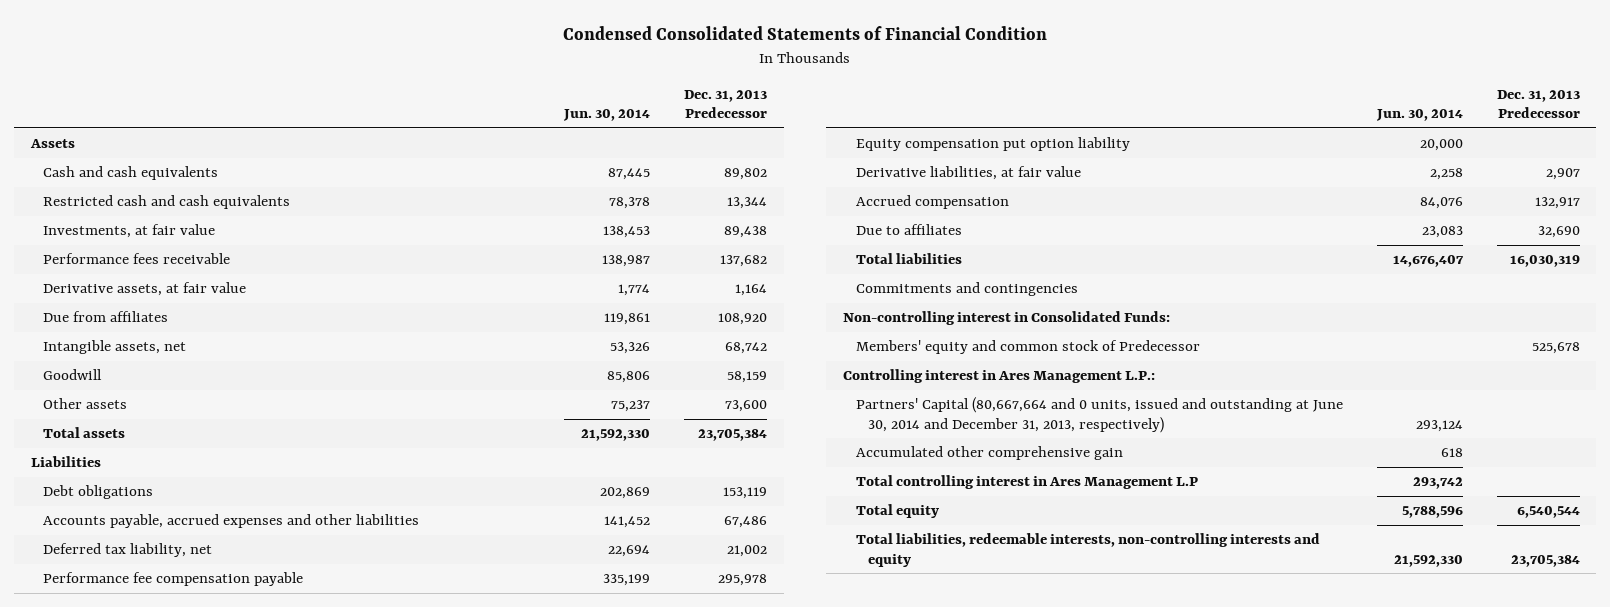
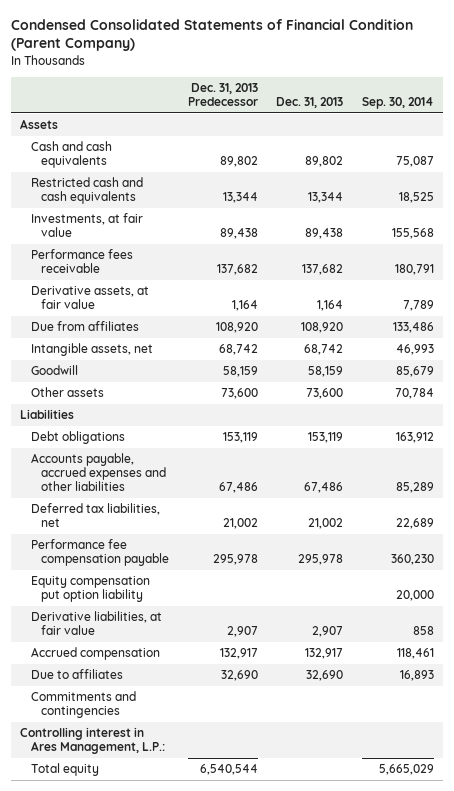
- Condensed Consolidated Statements of Financial Condition
+ Condensed Consolidated Statements of Financial Condition (Parent Company)
- | Jun. 30, 2014 | Dec. 31, 2013 Predecessor
+ | Dec. 31, 2013 Predecessor | Dec. 31, 2013 | Sep. 30, 2014
- Total assets | 21,592,330 | 23,705,384
- Deferred tax liability, net | 22,694 | 21,002
+ Deferred tax liabilities, net | 21,002 | 21,002 | 22,689
- Total liabilities | 14,676,407 | 16,030,319
- Non-controlling interest in Consolidated Funds:
- Members' equity and common stock of Predecessor | | 525,678
- Controlling interest in Ares Management L.P.:
- Partners' Capital (80,667,664 and 0 units, issued and outstanding at June 30, 2014 and December 31, 2013, respectively) | 293,124 |
- Accumulated other comprehensive gain | 618 |
- Total controlling interest in Ares Management L.P | 293,742 |
+ Controlling interest in Ares Management, L.P.:
- Total liabilities, redeemable interests, non-controlling interests and equity | 21,592,330 | 23,705,384

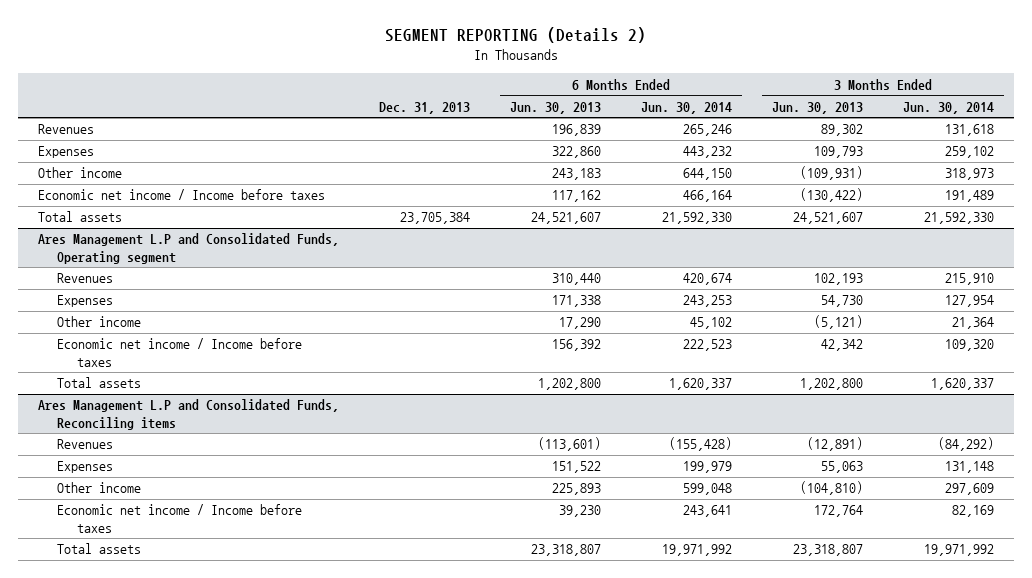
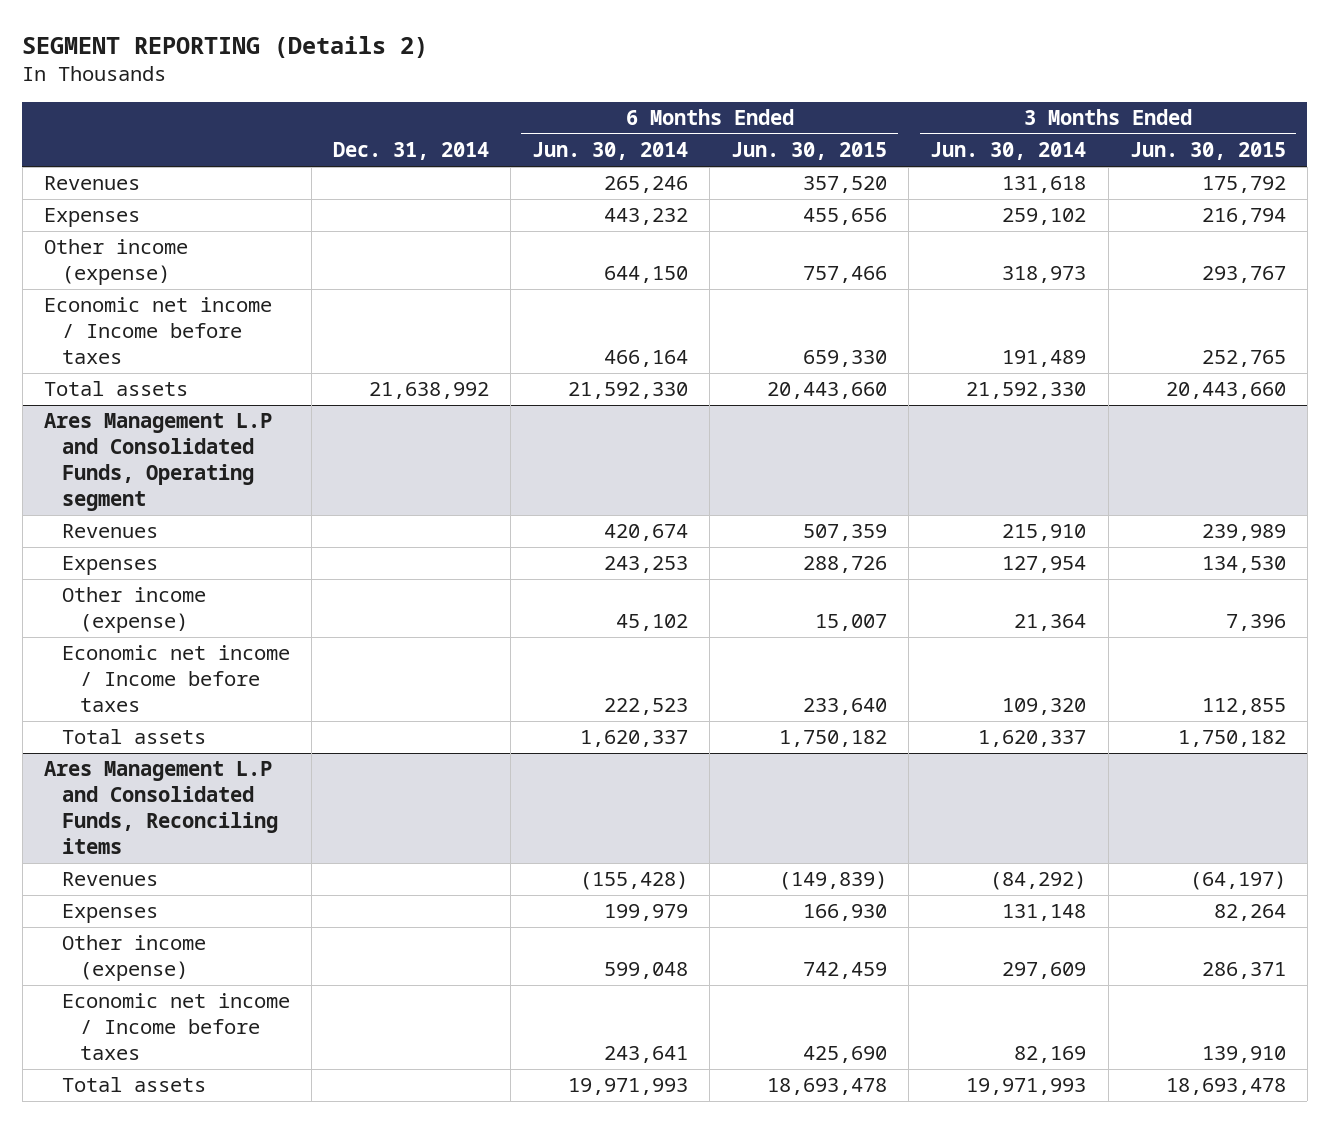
- | Dec. 31, 2013 | 6 Months Ended Jun. 30, 2013 | 6 Months Ended Jun. 30, 2014 | 3 Months Ended Jun. 30, 2013 | 3 Months Ended Jun. 30, 2014
+ | Dec. 31, 2014 | 6 Months Ended Jun. 30, 2014 | 6 Months Ended Jun. 30, 2015 | 3 Months Ended Jun. 30, 2014 | 3 Months Ended Jun. 30, 2015
- Other income | | 243,183 | 644,150 | (109,931) | 318,973
+ Other income (expense) | | 644,150 | 757,466 | 318,973 | 293,767
@ Ares Management L.P and Consolidated Funds, Operating segment
- Other income | | 17,290 | 45,102 | (5,121) | 21,364
+ Other income (expense) | | 45,102 | 15,007 | 21,364 | 7,396
@ Ares Management L.P and Consolidated Funds, Reconciling items
- Other income | | 225,893 | 599,048 | (104,810) | 297,609
+ Other income (expense) | | 599,048 | 742,459 | 297,609 | 286,371
- Total assets | | 23,318,807 | 19,971,992 | 23,318,807 | 19,971,992
+ Total assets | | 19,971,993 | 18,693,478 | 19,971,993 | 18,693,478

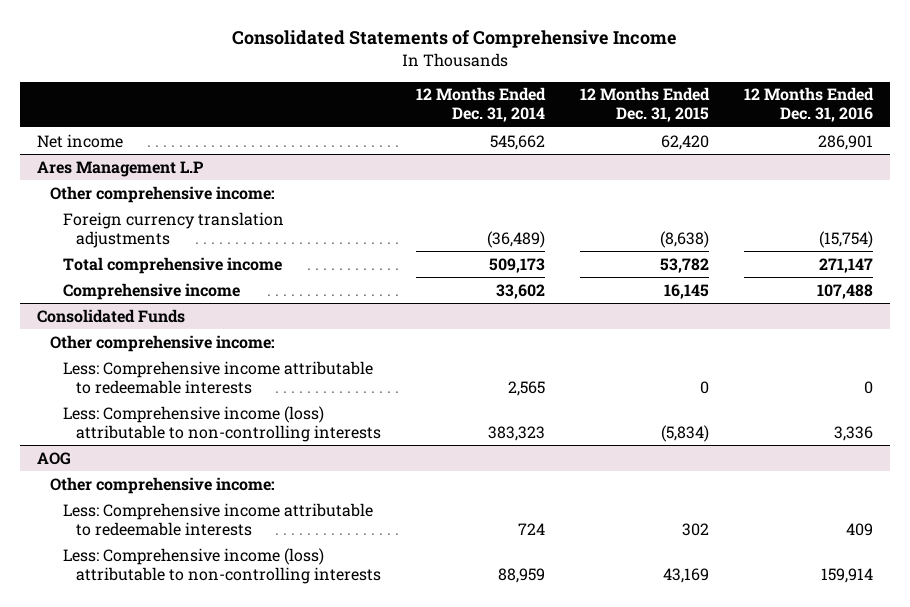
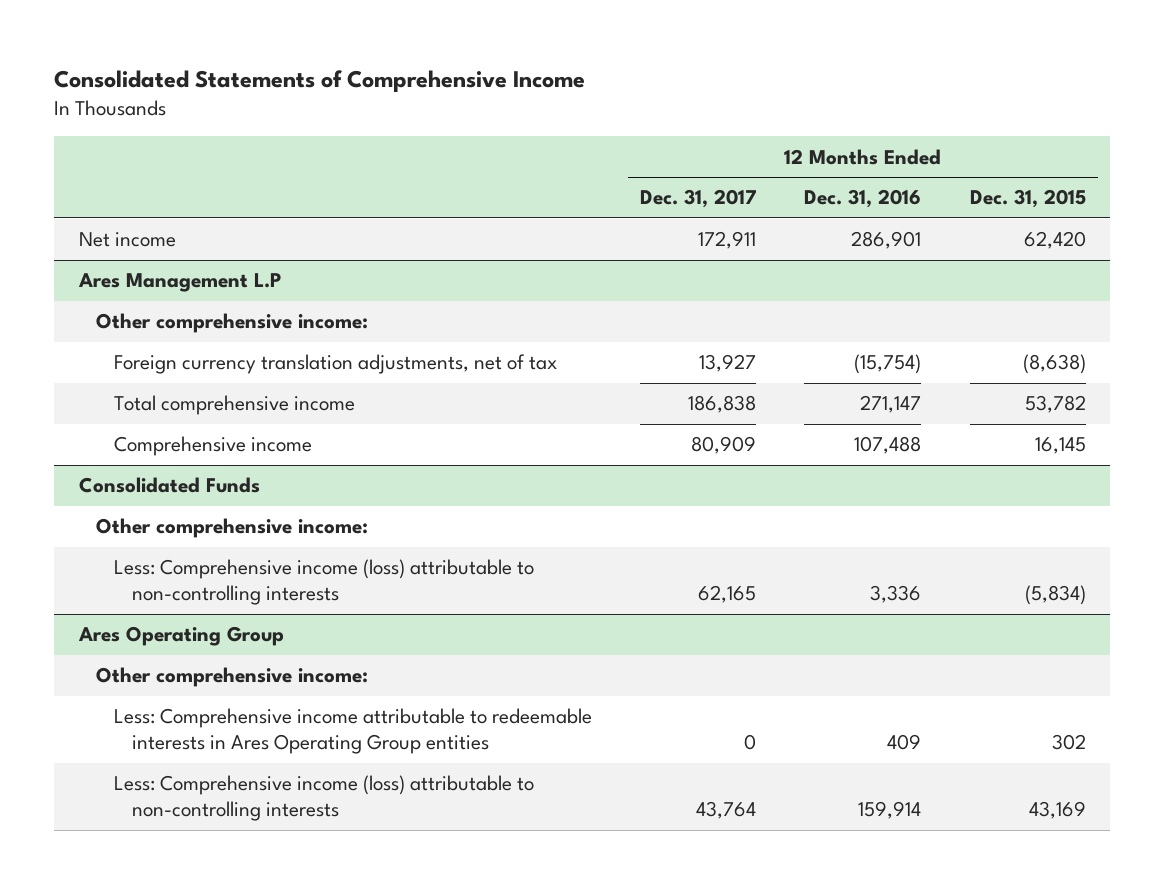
- | 12 Months Ended Dec. 31, 2014 | 12 Months Ended Dec. 31, 2015 | 12 Months Ended Dec. 31, 2016
+ | 12 Months Ended Dec. 31, 2017 | 12 Months Ended Dec. 31, 2016 | 12 Months Ended Dec. 31, 2015
@ Ares Management L.P
- Foreign currency translation adjustments | (36,489) | (8,638) | (15,754)
+ Foreign currency translation adjustments, net of tax | 13,927 | (15,754) | (8,638)
@ Consolidated Funds
- Less: Comprehensive income attributable to redeemable interests | 2,565 | 0 | 0
- AOG
+ Ares Operating Group
- Less: Comprehensive income attributable to redeemable interests | 724 | 302 | 409
+ Less: Comprehensive income attributable to redeemable interests in Ares Operating Group entities | 0 | 409 | 302

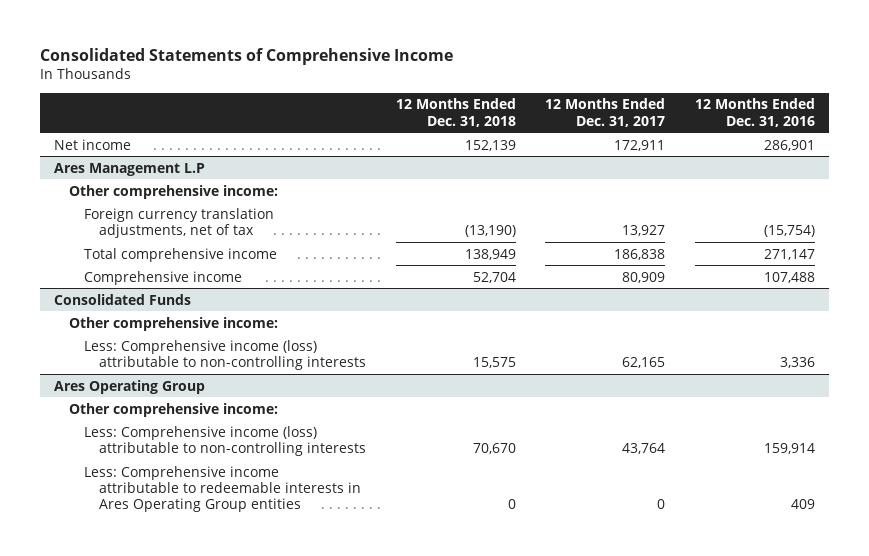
- | 12 Months Ended Dec. 31, 2017 | 12 Months Ended Dec. 31, 2016 | 12 Months Ended Dec. 31, 2015
+ | 12 Months Ended Dec. 31, 2018 | 12 Months Ended Dec. 31, 2017 | 12 Months Ended Dec. 31, 2016
@ Ares Operating Group
moved down: Less: Comprehensive income attributable to redeemable interests in Ares Operating Group entities | 0 | 0 | 409

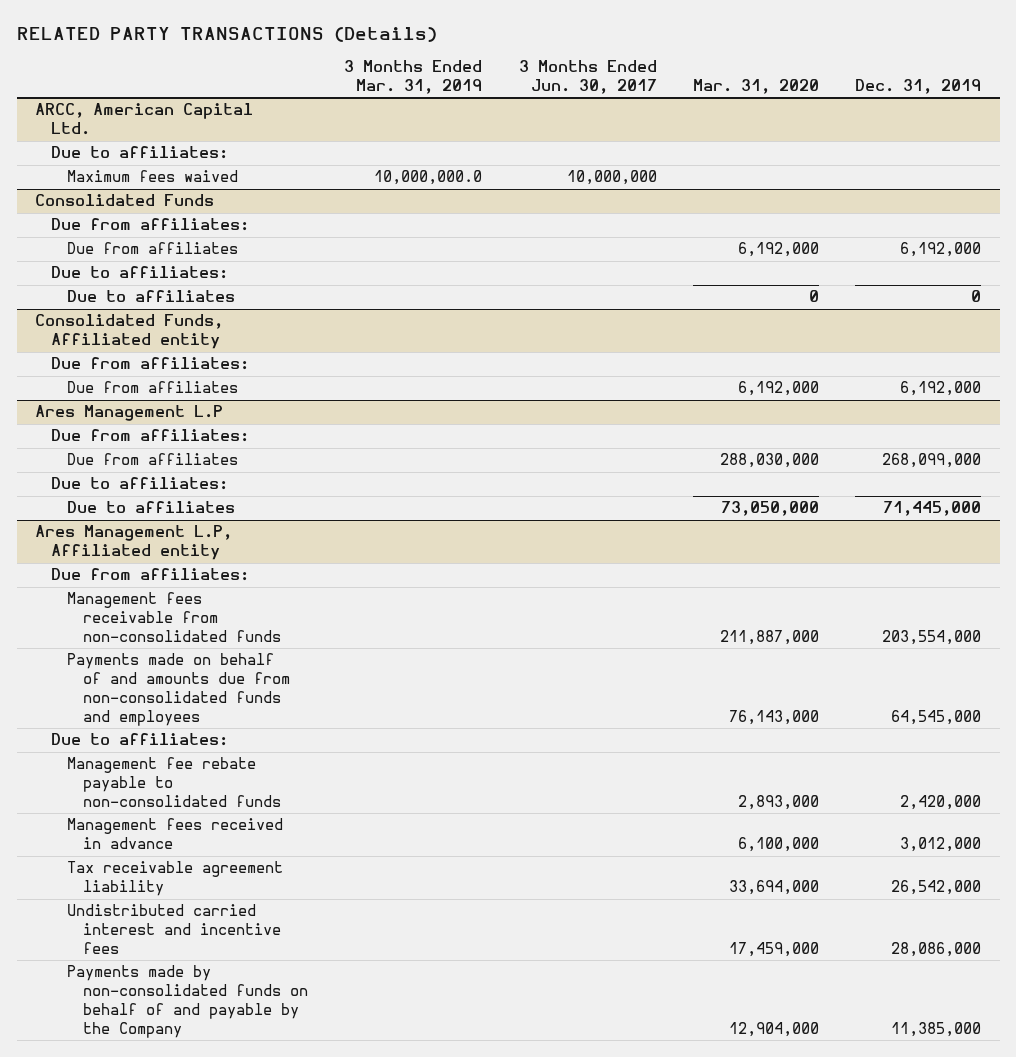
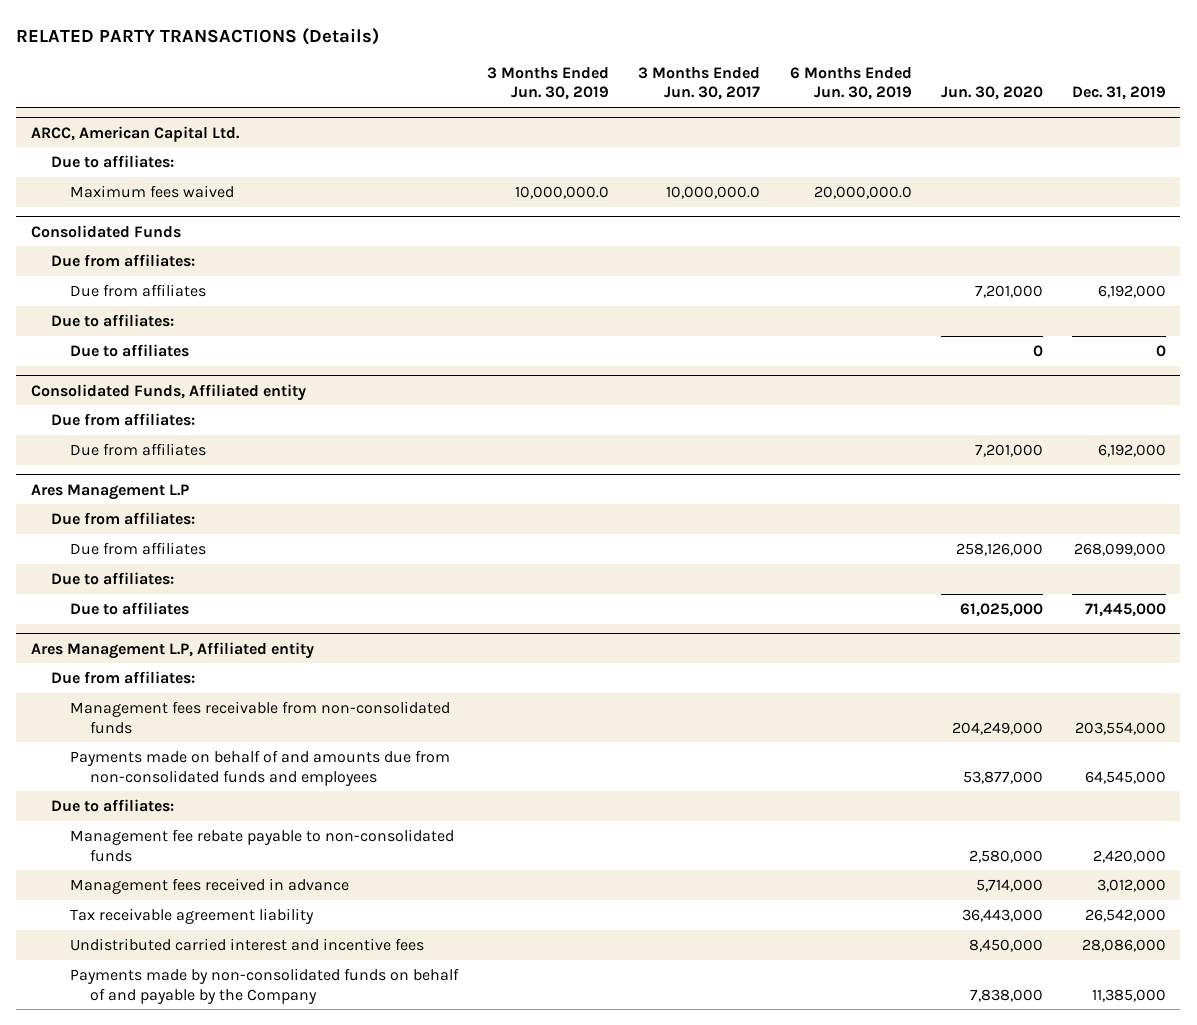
- | 3 Months Ended Mar. 31, 2019 | 3 Months Ended Jun. 30, 2017 | Mar. 31, 2020 | Dec. 31, 2019
+ | 3 Months Ended Jun. 30, 2019 | 3 Months Ended Jun. 30, 2017 | 6 Months Ended Jun. 30, 2019 | Jun. 30, 2020 | Dec. 31, 2019
@ ARCC, American Capital Ltd.
- Maximum fees waived | 10,000,000.0 | 10,000,000 | |
+ Maximum fees waived | 10,000,000.0 | 10,000,000.0 | 20,000,000.0 | |

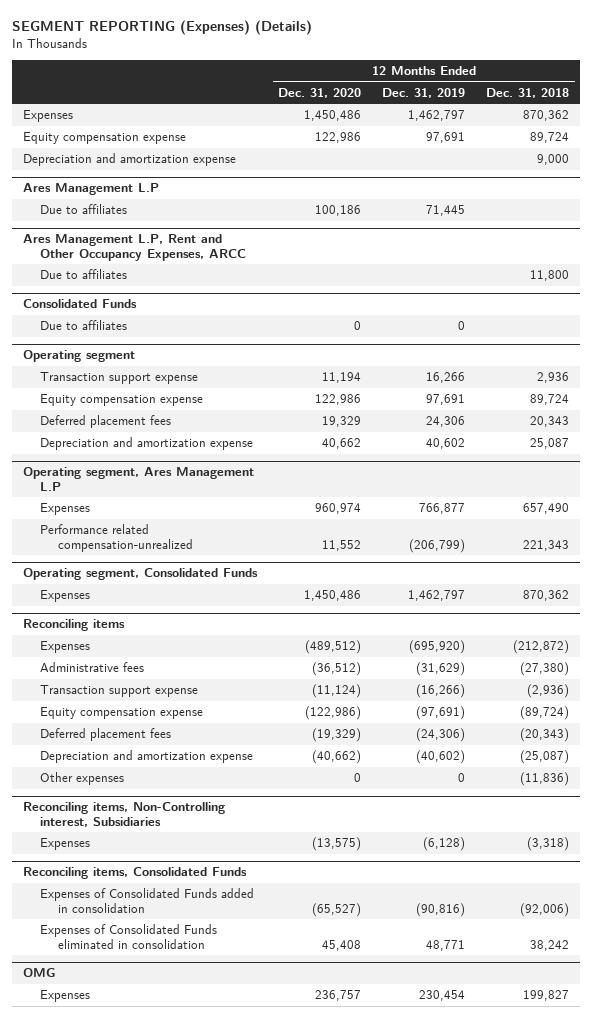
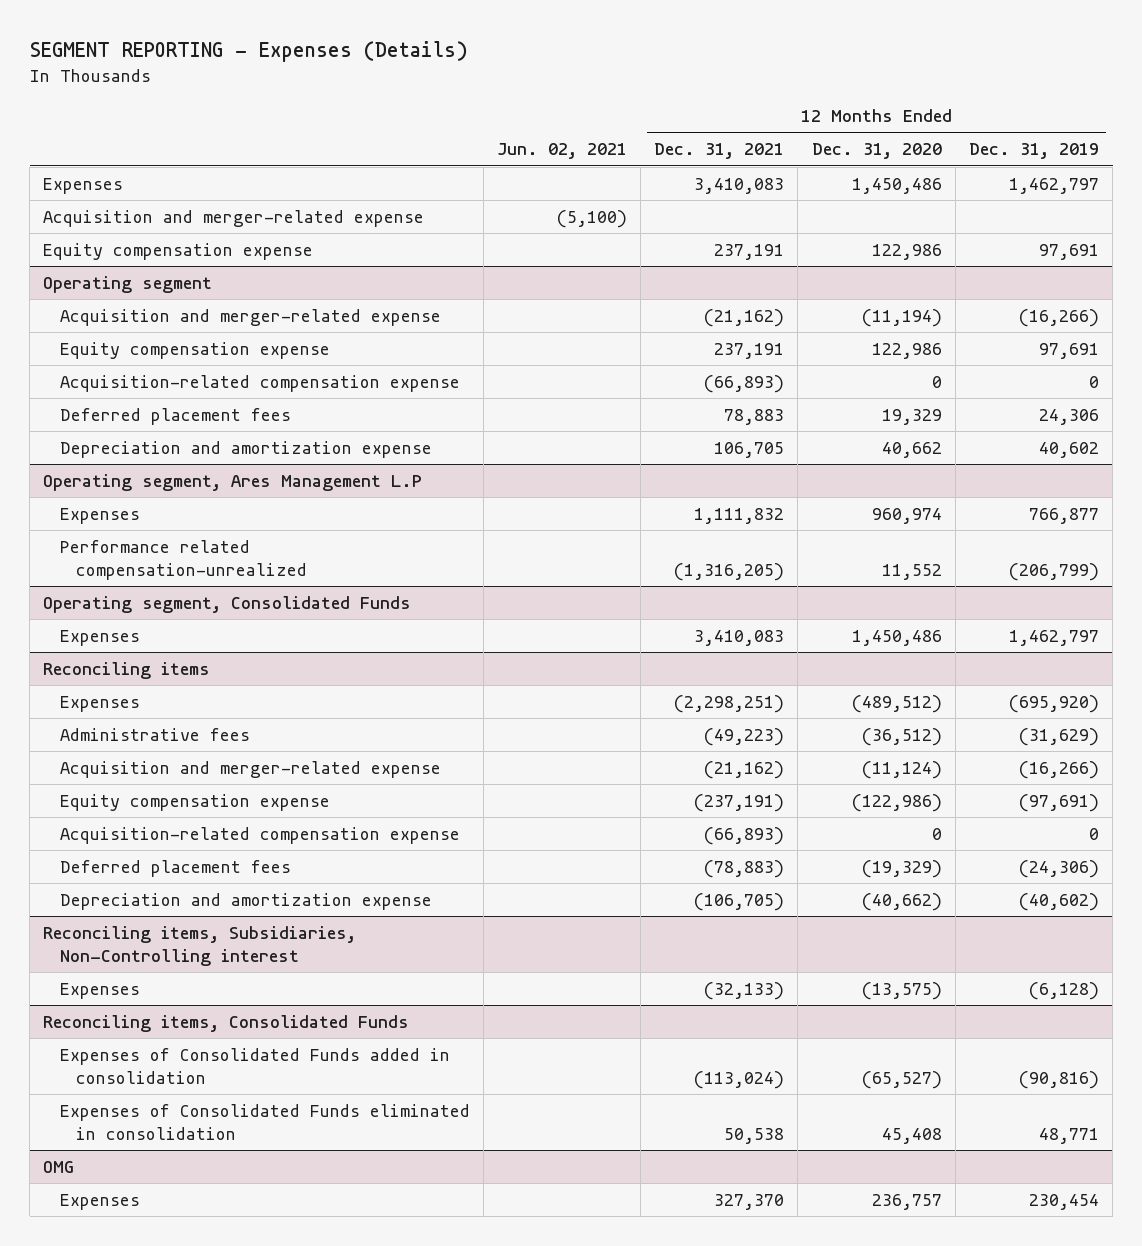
- SEGMENT REPORTING (Expenses) (Details)
+ SEGMENT REPORTING - Expenses (Details)
- | 12 Months Ended Dec. 31, 2020 | 12 Months Ended Dec. 31, 2019 | 12 Months Ended Dec. 31, 2018
+ | Jun. 02, 2021 | 12 Months Ended Dec. 31, 2021 | 12 Months Ended Dec. 31, 2020 | 12 Months Ended Dec. 31, 2019
+ Acquisition and merger-related expense | (5,100) | | |
- Depreciation and amortization expense | | | 9,000
- Ares Management L.P
- Due to affiliates | 100,186 | 71,445 |
- Ares Management L.P, Rent and Other Occupancy Expenses, ARCC
- Due to affiliates | | | 11,800
- Consolidated Funds
- Due to affiliates | 0 | 0 |
@ Operating segment
- Transaction support expense | 11,194 | 16,266 | 2,936
+ Acquisition and merger-related expense | | (21,162) | (11,194) | (16,266)
+ Acquisition-related compensation expense | | (66,893) | 0 | 0
@ Reconciling items
- Transaction support expense | (11,124) | (16,266) | (2,936)
+ Acquisition and merger-related expense | | (21,162) | (11,124) | (16,266)
+ Acquisition-related compensation expense | | (66,893) | 0 | 0
- Other expenses | 0 | 0 | (11,836)
- Reconciling items, Non-Controlling interest, Subsidiaries
+ Reconciling items, Subsidiaries, Non-Controlling interest

